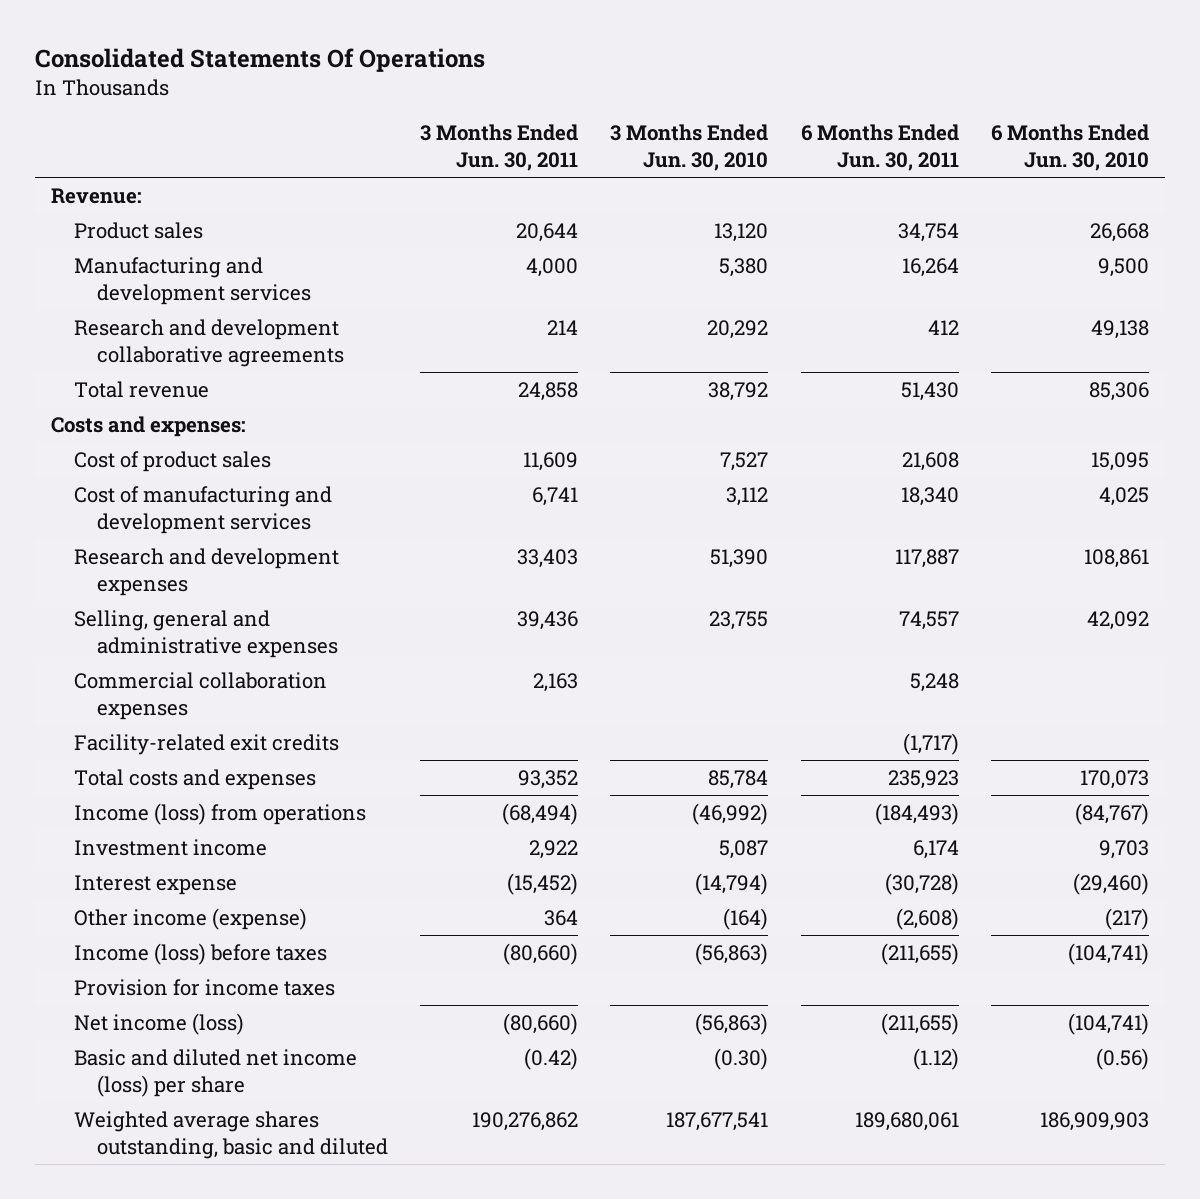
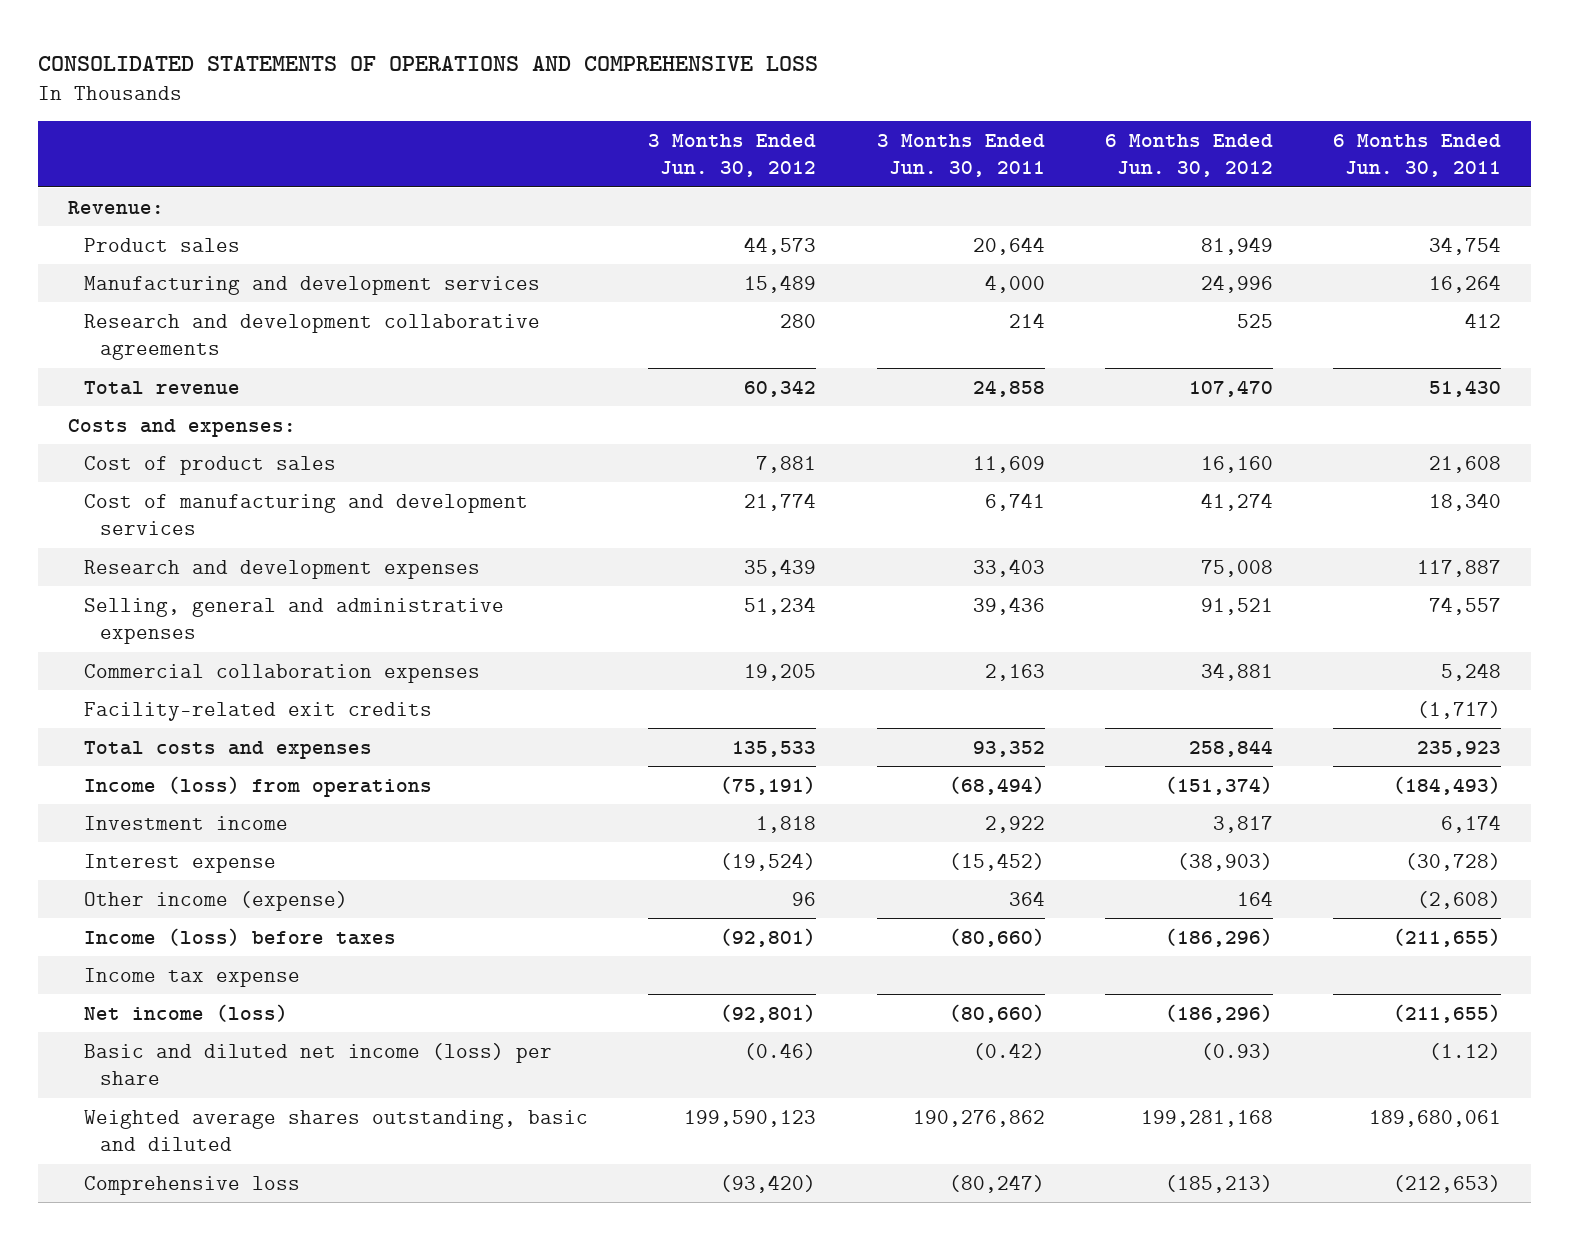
- Consolidated Statements Of Operations
+ CONSOLIDATED STATEMENTS OF OPERATIONS AND COMPREHENSIVE LOSS
- | 3 Months Ended Jun. 30, 2011 | 3 Months Ended Jun. 30, 2010 | 6 Months Ended Jun. 30, 2011 | 6 Months Ended Jun. 30, 2010
+ | 3 Months Ended Jun. 30, 2012 | 3 Months Ended Jun. 30, 2011 | 6 Months Ended Jun. 30, 2012 | 6 Months Ended Jun. 30, 2011
- Provision for income taxes
+ Income tax expense
+ Comprehensive loss | (93,420) | (80,247) | (185,213) | (212,653)

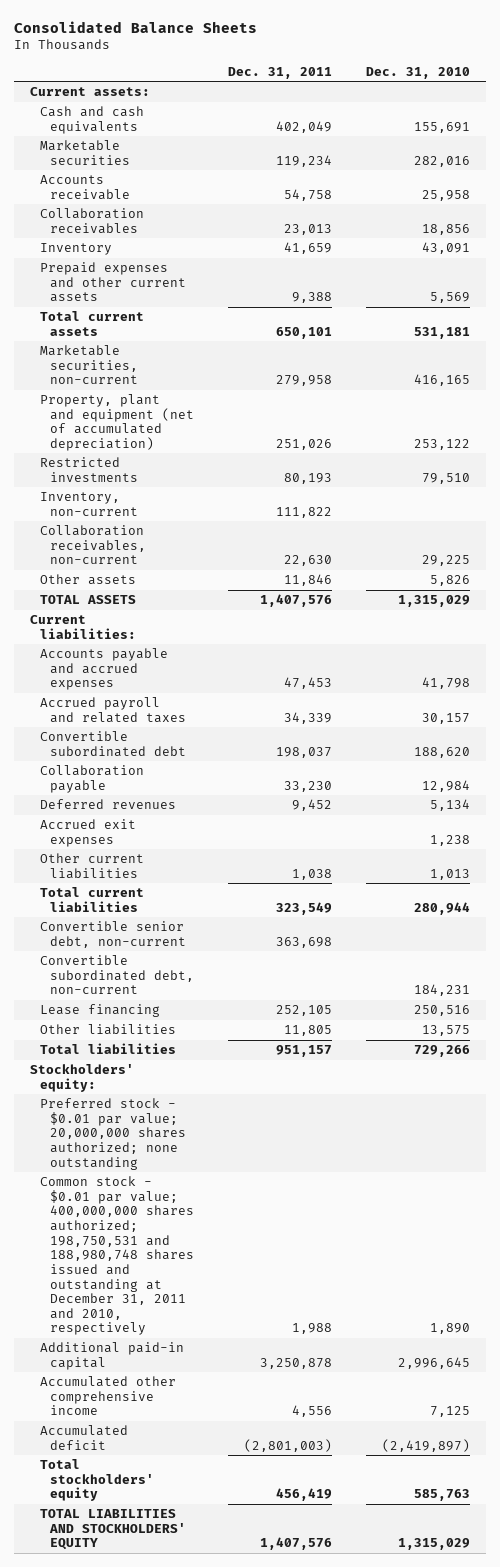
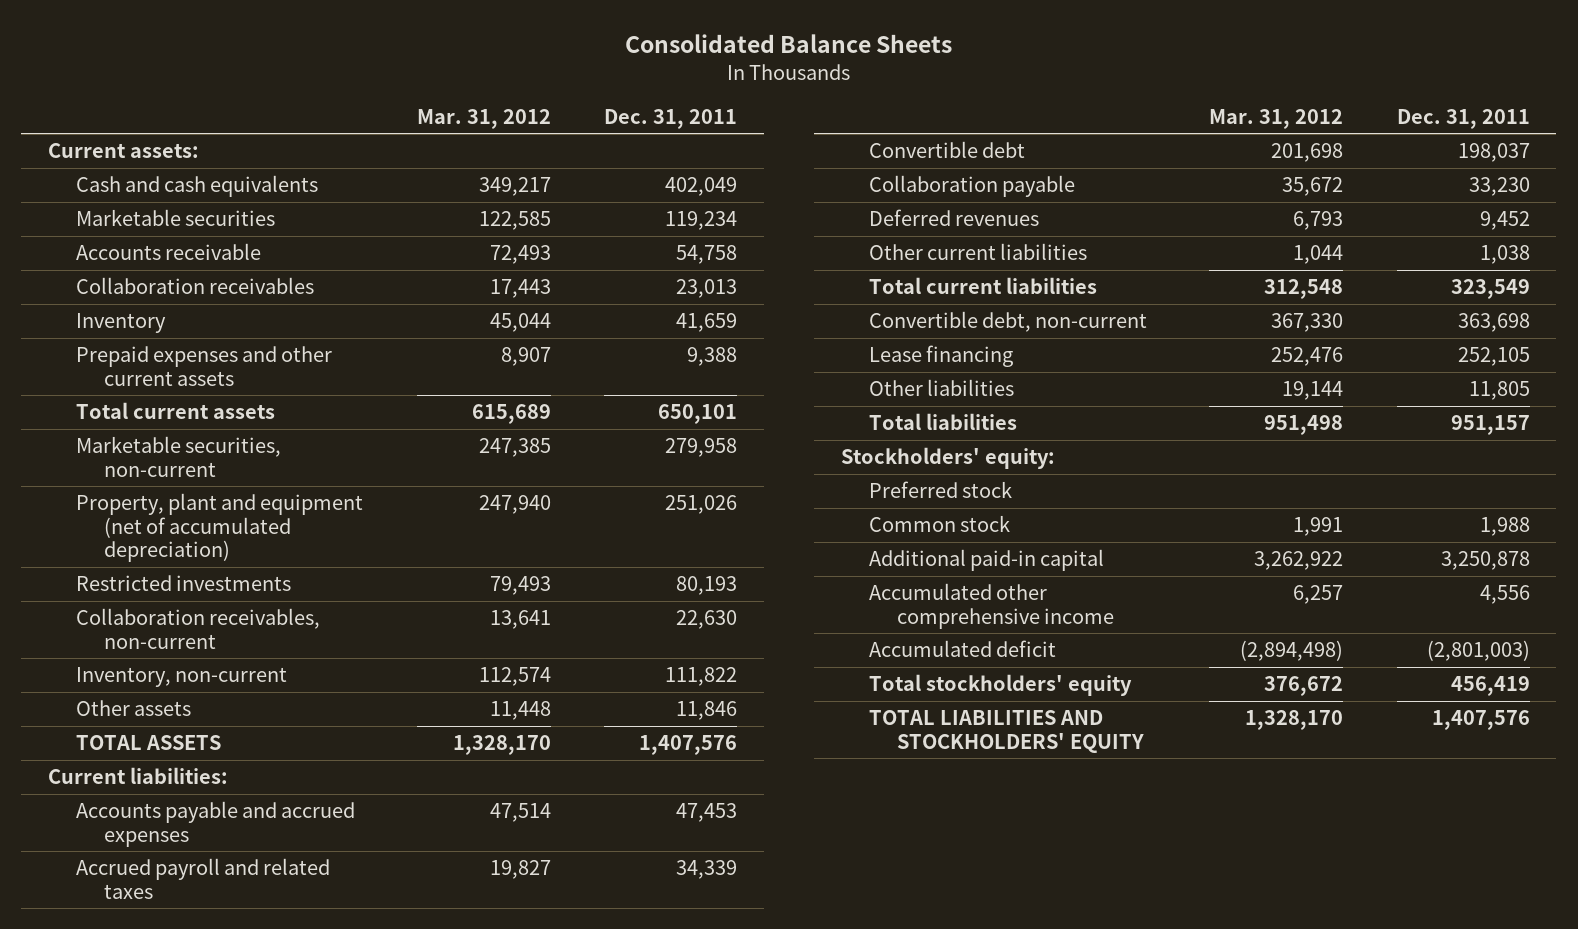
- | Dec. 31, 2011 | Dec. 31, 2010
+ | Mar. 31, 2012 | Dec. 31, 2011
moved down: Inventory, non-current | 112,574 | 111,822
- Convertible subordinated debt | 198,037 | 188,620
+ Convertible debt | 201,698 | 198,037
- Accrued exit expenses | | 1,238
- Convertible senior debt, non-current | 363,698 |
- Convertible subordinated debt, non-current | | 184,231
+ Convertible debt, non-current | 367,330 | 363,698
- Preferred stock - $0.01 par value; 20,000,000 shares authorized; none outstanding
- Common stock - $0.01 par value; 400,000,000 shares authorized; 198,750,531 and 188,980,748 shares issued and outstanding at December 31, 2011 and 2010, respectively | 1,988 | 1,890
+ Preferred stock
+ Common stock | 1,991 | 1,988

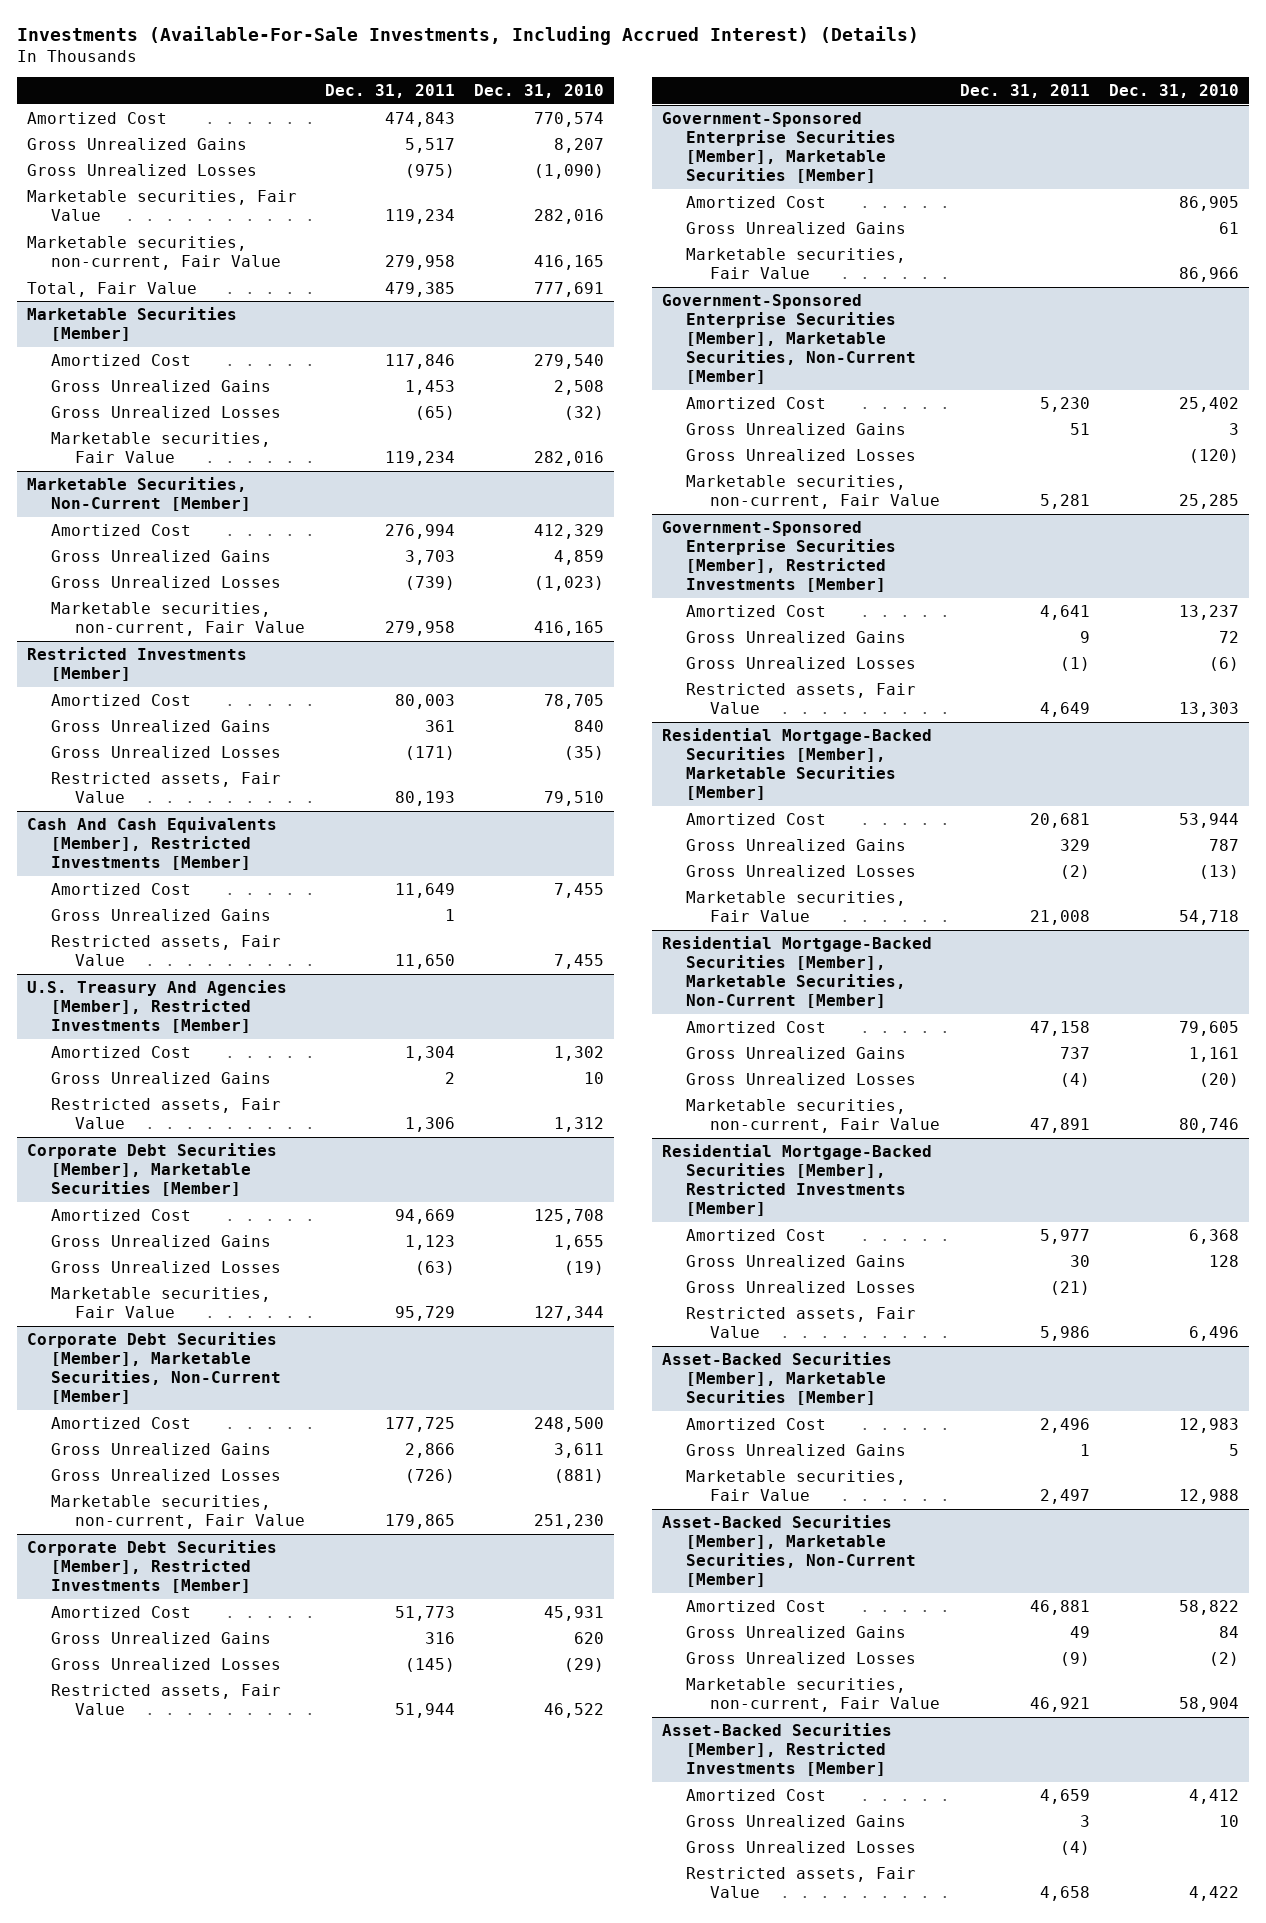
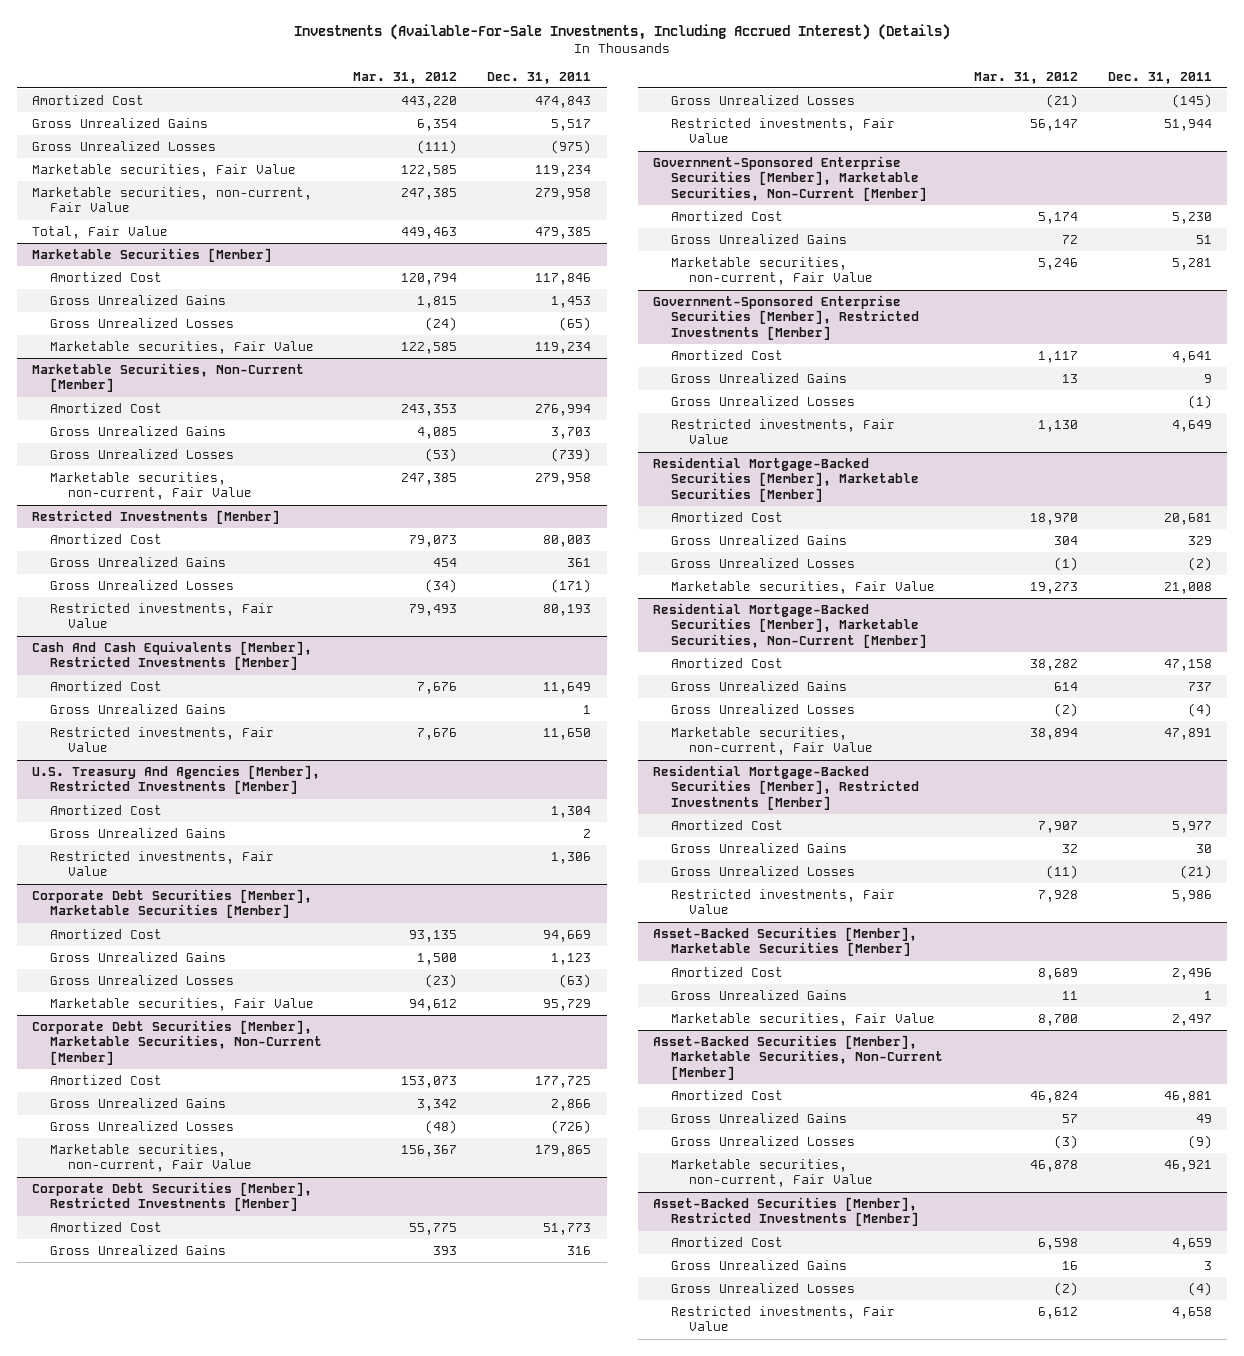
- | Dec. 31, 2011 | Dec. 31, 2010
+ | Mar. 31, 2012 | Dec. 31, 2011
@ Restricted Investments [Member]
- Restricted assets, Fair Value | 80,193 | 79,510
+ Restricted investments, Fair Value | 79,493 | 80,193
@ Cash And Cash Equivalents [Member], Restricted Investments [Member]
- Restricted assets, Fair Value | 11,650 | 7,455
+ Restricted investments, Fair Value | 7,676 | 11,650
@ U.S. Treasury And Agencies [Member], Restricted Investments [Member]
- Restricted assets, Fair Value | 1,306 | 1,312
+ Restricted investments, Fair Value | | 1,306
@ Corporate Debt Securities [Member], Restricted Investments [Member]
- Restricted assets, Fair Value | 51,944 | 46,522
- Government-Sponsored Enterprise Securities [Member], Marketable Securities [Member]
- Amortized Cost | | 86,905
- Gross Unrealized Gains | | 61
- Marketable securities, Fair Value | | 86,966
@ Corporate Debt Securities [Member], Restricted Investments [Member]
+ Restricted investments, Fair Value | 56,147 | 51,944
@ Government-Sponsored Enterprise Securities [Member], Marketable Securities, Non-Current [Member]
- Gross Unrealized Losses | | (120)
@ Government-Sponsored Enterprise Securities [Member], Restricted Investments [Member]
- Restricted assets, Fair Value | 4,649 | 13,303
+ Restricted investments, Fair Value | 1,130 | 4,649
@ Residential Mortgage-Backed Securities [Member], Restricted Investments [Member]
- Restricted assets, Fair Value | 5,986 | 6,496
+ Restricted investments, Fair Value | 7,928 | 5,986
@ Asset-Backed Securities [Member], Restricted Investments [Member]
- Restricted assets, Fair Value | 4,658 | 4,422
+ Restricted investments, Fair Value | 6,612 | 4,658

